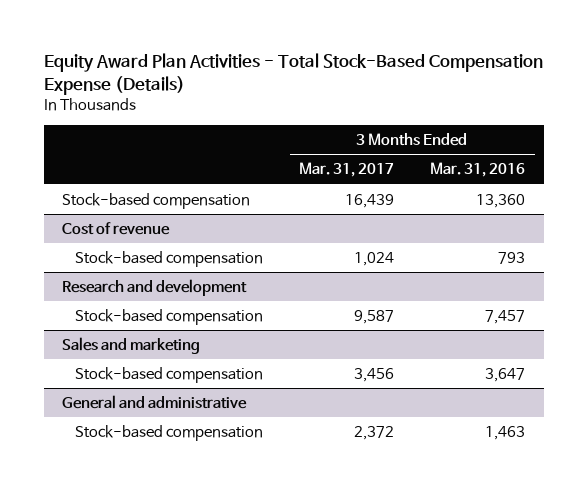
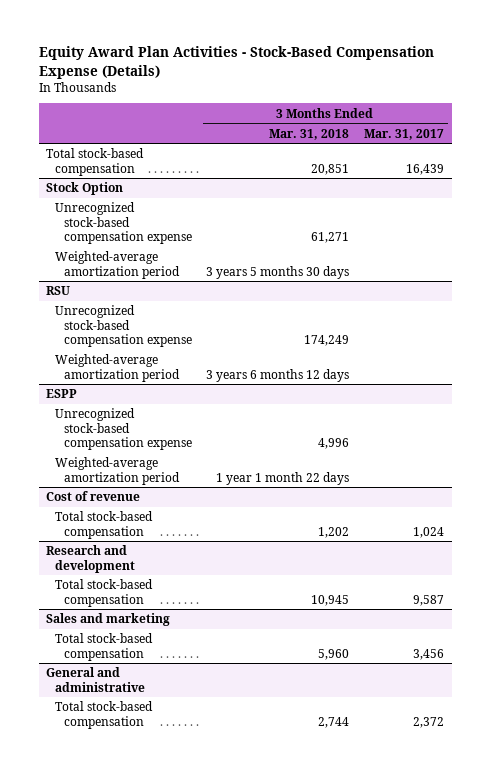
- Equity Award Plan Activities - Total Stock-Based Compensation Expense (Details)
+ Equity Award Plan Activities - Stock-Based Compensation Expense (Details)
- | 3 Months Ended Mar. 31, 2017 | 3 Months Ended Mar. 31, 2016
+ | 3 Months Ended Mar. 31, 2018 | 3 Months Ended Mar. 31, 2017
- Stock-based compensation | 16,439 | 13,360
+ Total stock-based compensation | 20,851 | 16,439
+ Stock Option
+ Unrecognized stock-based compensation expense | 61,271 |
+ Weighted-average amortization period | 3 years 5 months 30 days |
+ RSU
+ Unrecognized stock-based compensation expense | 174,249 |
+ Weighted-average amortization period | 3 years 6 months 12 days |
+ ESPP
+ Unrecognized stock-based compensation expense | 4,996 |
+ Weighted-average amortization period | 1 year 1 month 22 days |
@ Cost of revenue
- Stock-based compensation | 1,024 | 793
+ Total stock-based compensation | 1,202 | 1,024
@ Research and development
- Stock-based compensation | 9,587 | 7,457
+ Total stock-based compensation | 10,945 | 9,587
@ Sales and marketing
- Stock-based compensation | 3,456 | 3,647
+ Total stock-based compensation | 5,960 | 3,456
@ General and administrative
- Stock-based compensation | 2,372 | 1,463
+ Total stock-based compensation | 2,744 | 2,372

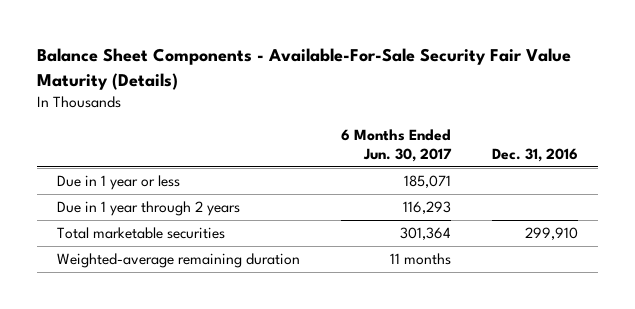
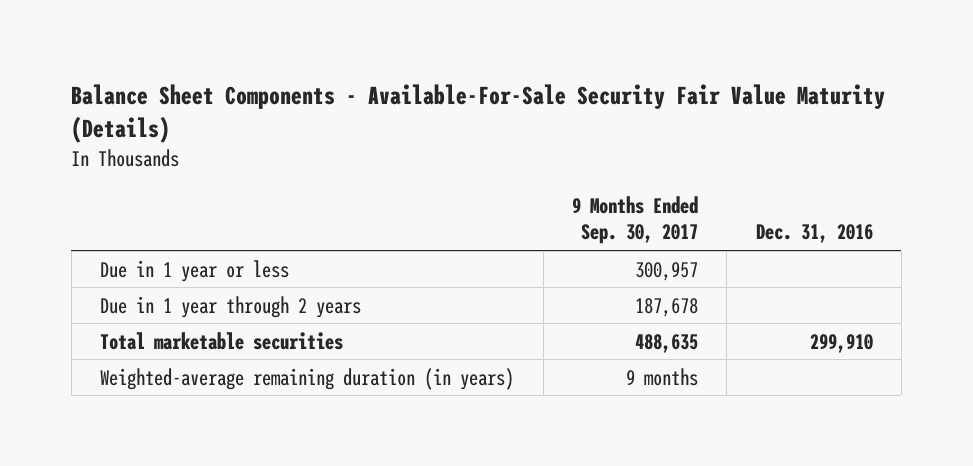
- | 6 Months Ended Jun. 30, 2017 | Dec. 31, 2016
+ | 9 Months Ended Sep. 30, 2017 | Dec. 31, 2016
- Weighted-average remaining duration | 11 months |
+ Weighted-average remaining duration (in years) | 9 months |

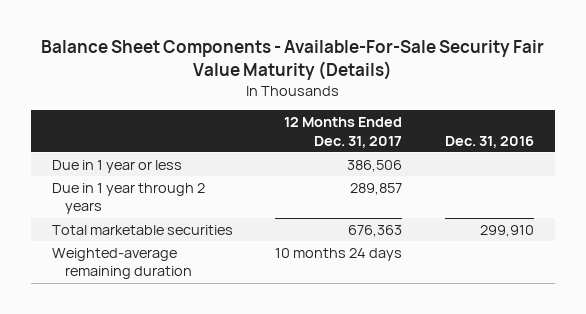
- | 9 Months Ended Sep. 30, 2017 | Dec. 31, 2016
+ | 12 Months Ended Dec. 31, 2017 | Dec. 31, 2016
- Weighted-average remaining duration (in years) | 9 months |
+ Weighted-average remaining duration | 10 months 24 days |

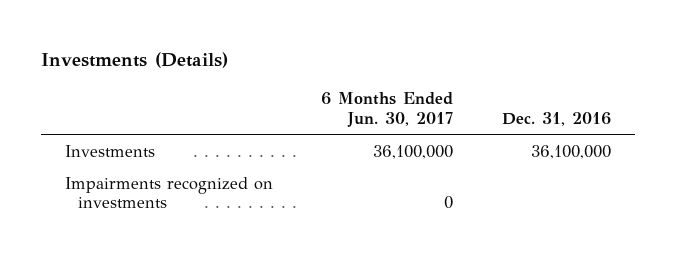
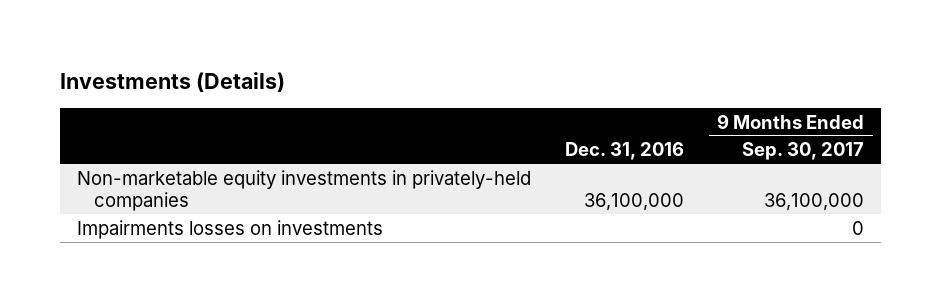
- | 6 Months Ended Jun. 30, 2017 | Dec. 31, 2016
+ | Dec. 31, 2016 | 9 Months Ended Sep. 30, 2017
- Investments | 36,100,000 | 36,100,000
- Impairments recognized on investments | 0 |
+ Non-marketable equity investments in privately-held companies | 36,100,000 | 36,100,000
+ Impairments losses on investments | | 0

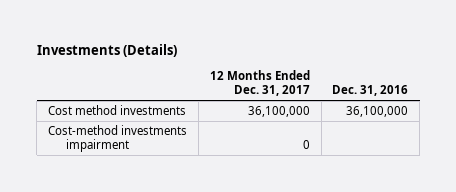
- | Dec. 31, 2016 | 9 Months Ended Sep. 30, 2017
+ | 12 Months Ended Dec. 31, 2017 | Dec. 31, 2016
- Non-marketable equity investments in privately-held companies | 36,100,000 | 36,100,000
- Impairments losses on investments | | 0
+ Cost method investments | 36,100,000 | 36,100,000
+ Cost-method investments impairment | 0 |

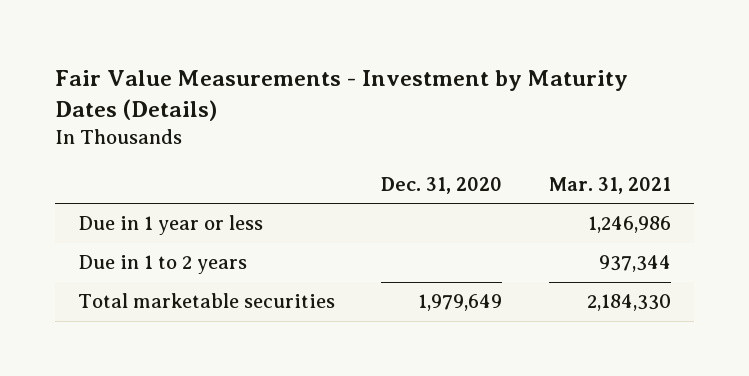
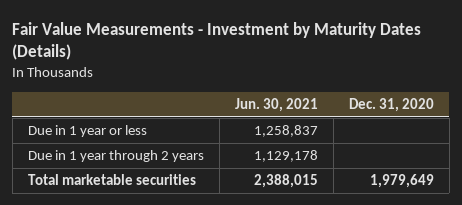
- | Dec. 31, 2020 | Mar. 31, 2021
+ | Jun. 30, 2021 | Dec. 31, 2020
- Due in 1 to 2 years | | 937,344
+ Due in 1 year through 2 years | 1,129,178 |

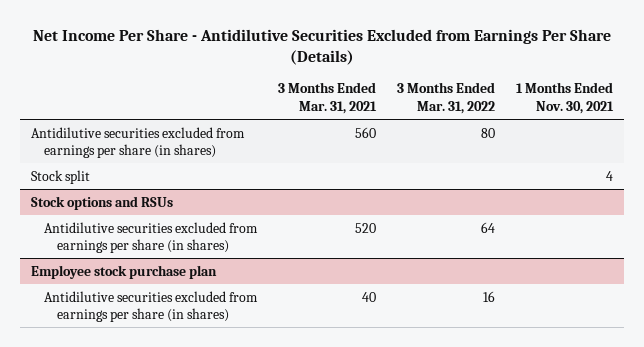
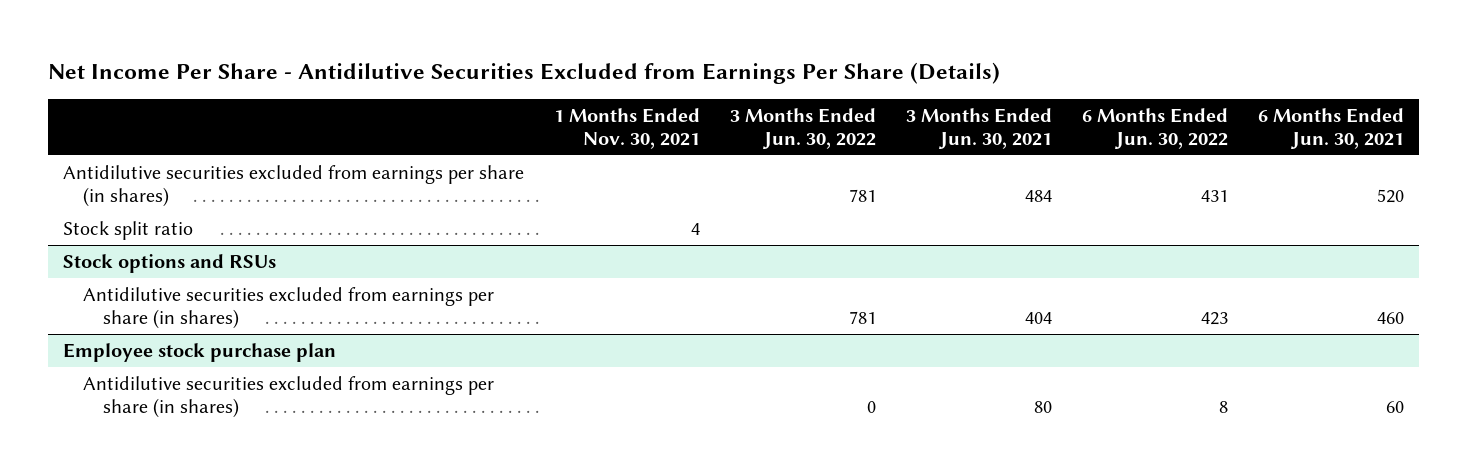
- | 3 Months Ended Mar. 31, 2021 | 3 Months Ended Mar. 31, 2022 | 1 Months Ended Nov. 30, 2021
+ | 1 Months Ended Nov. 30, 2021 | 3 Months Ended Jun. 30, 2022 | 3 Months Ended Jun. 30, 2021 | 6 Months Ended Jun. 30, 2022 | 6 Months Ended Jun. 30, 2021
- Stock split | | | 4
+ Stock split ratio | 4 | | | |

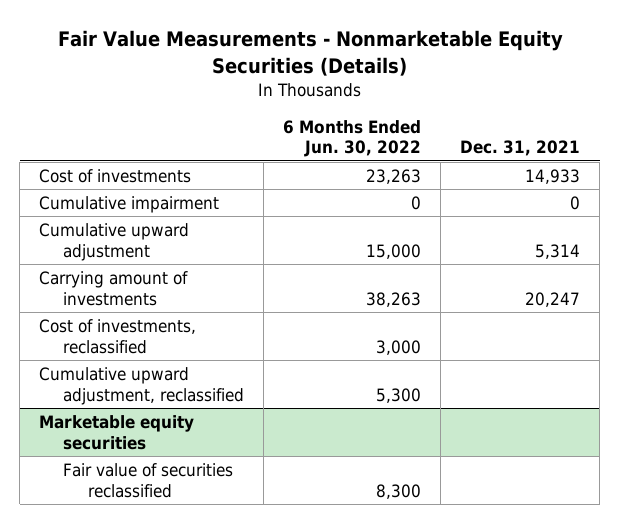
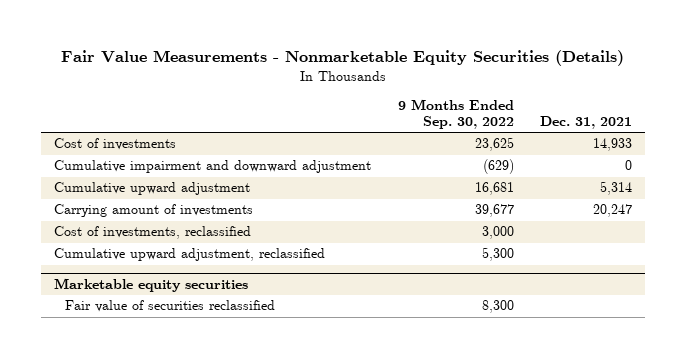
- | 6 Months Ended Jun. 30, 2022 | Dec. 31, 2021
+ | 9 Months Ended Sep. 30, 2022 | Dec. 31, 2021
- Cumulative impairment | 0 | 0
+ Cumulative impairment and downward adjustment | (629) | 0

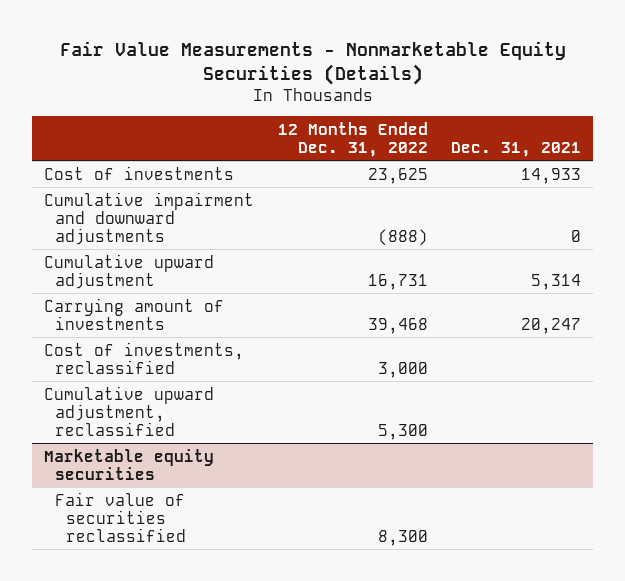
- | 9 Months Ended Sep. 30, 2022 | Dec. 31, 2021
+ | 12 Months Ended Dec. 31, 2022 | Dec. 31, 2021
- Cumulative impairment and downward adjustment | (629) | 0
+ Cumulative impairment and downward adjustments | (888) | 0

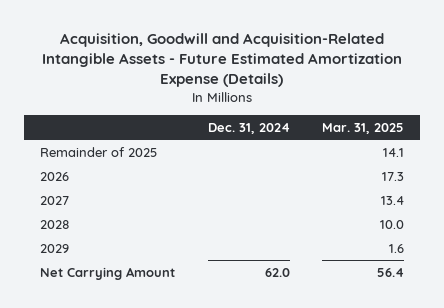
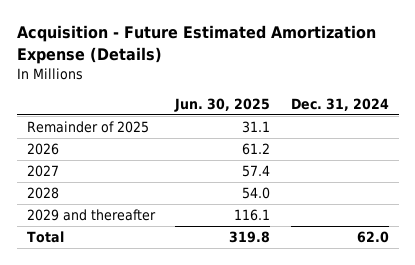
- Acquisition, Goodwill and Acquisition-Related Intangible Assets - Future Estimated Amortization Expense (Details)
+ Acquisition - Future Estimated Amortization Expense (Details)
- | Dec. 31, 2024 | Mar. 31, 2025
+ | Jun. 30, 2025 | Dec. 31, 2024
- 2029 | | 1.6
- Net Carrying Amount | 62.0 | 56.4
+ 2029 and thereafter | 116.1 |
+ Total | 319.8 | 62.0

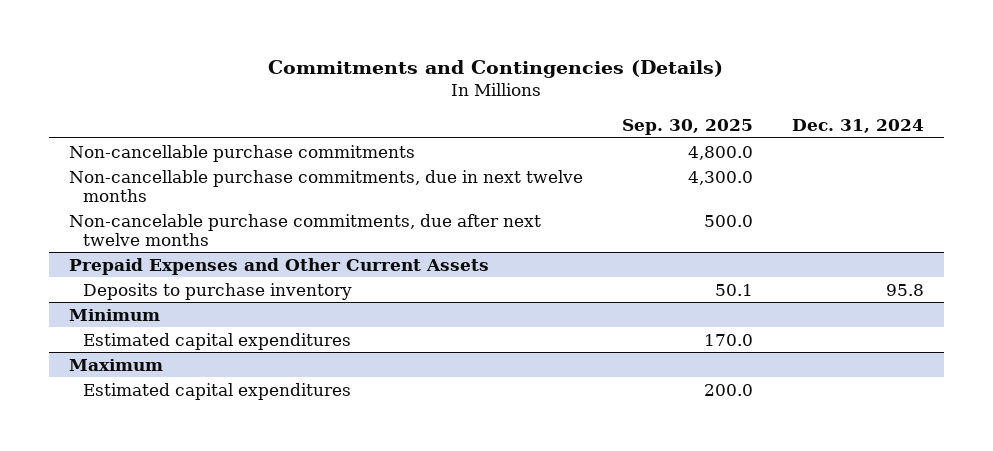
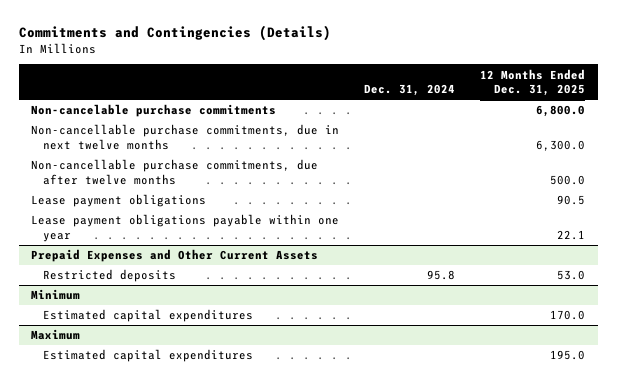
- | Sep. 30, 2025 | Dec. 31, 2024
+ | Dec. 31, 2024 | 12 Months Ended Dec. 31, 2025
- Non-cancellable purchase commitments | 4,800.0 |
+ Non-cancelable purchase commitments | | 6,800.0
- Non-cancelable purchase commitments, due after next twelve months | 500.0 |
+ Non-cancellable purchase commitments, due after twelve months | | 500.0
+ Lease payment obligations | | 90.5
+ Lease payment obligations payable within one year | | 22.1
@ Prepaid Expenses and Other Current Assets
- Deposits to purchase inventory | 50.1 | 95.8
+ Restricted deposits | 95.8 | 53.0

